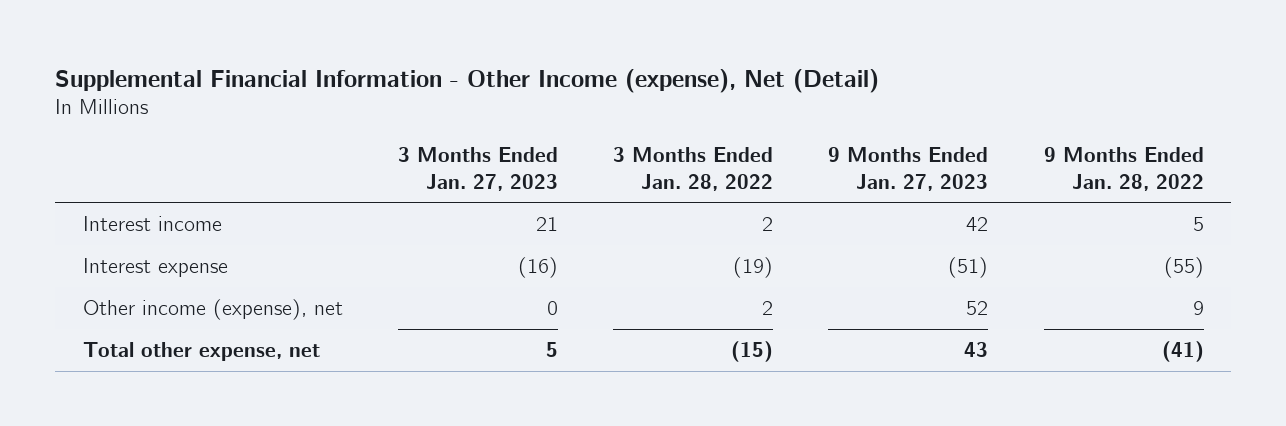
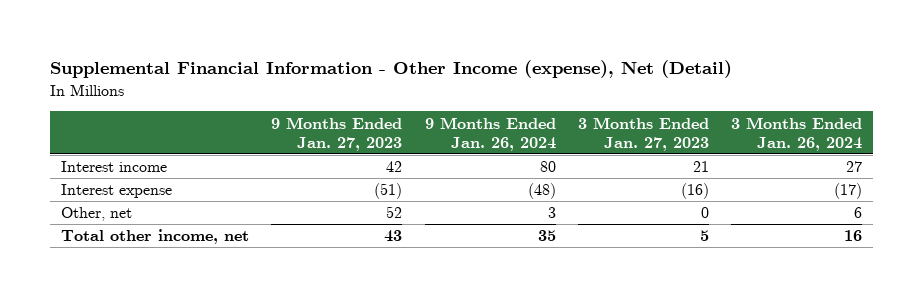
- | 3 Months Ended Jan. 27, 2023 | 3 Months Ended Jan. 28, 2022 | 9 Months Ended Jan. 27, 2023 | 9 Months Ended Jan. 28, 2022
+ | 9 Months Ended Jan. 27, 2023 | 9 Months Ended Jan. 26, 2024 | 3 Months Ended Jan. 27, 2023 | 3 Months Ended Jan. 26, 2024
- Other income (expense), net | 0 | 2 | 52 | 9
- Total other expense, net | 5 | (15) | 43 | (41)
+ Other, net | 52 | 3 | 0 | 6
+ Total other income, net | 43 | 35 | 5 | 16

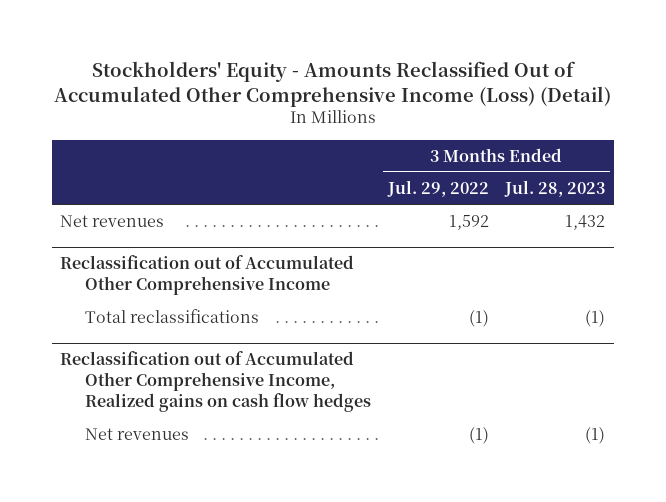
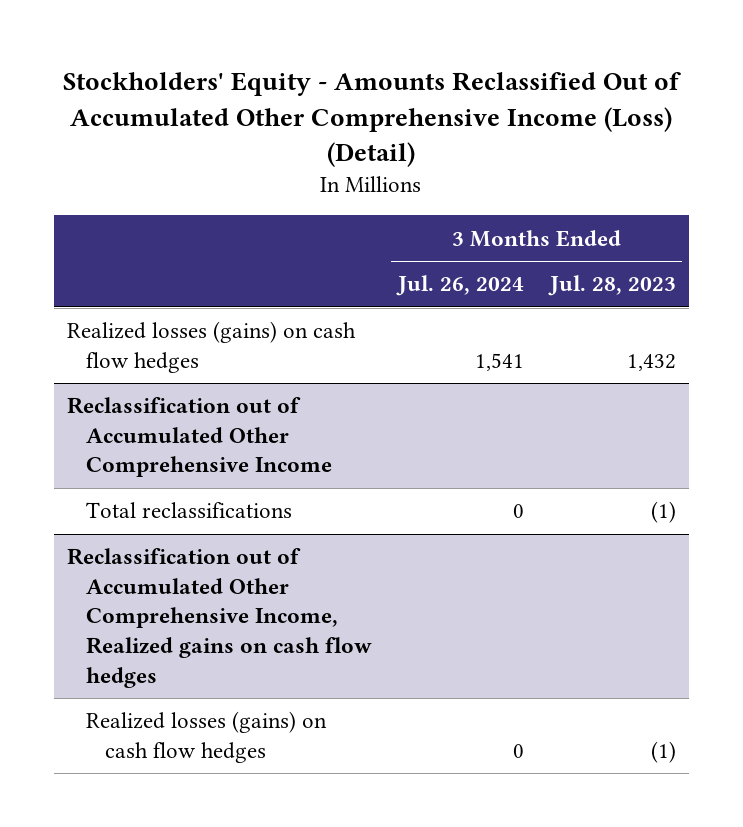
- | 3 Months Ended Jul. 29, 2022 | 3 Months Ended Jul. 28, 2023
+ | 3 Months Ended Jul. 26, 2024 | 3 Months Ended Jul. 28, 2023
- Net revenues | 1,592 | 1,432
+ Realized losses (gains) on cash flow hedges | 1,541 | 1,432
@ Reclassification out of Accumulated Other Comprehensive Income, Realized gains on cash flow hedges
- Net revenues | (1) | (1)
+ Realized losses (gains) on cash flow hedges | 0 | (1)

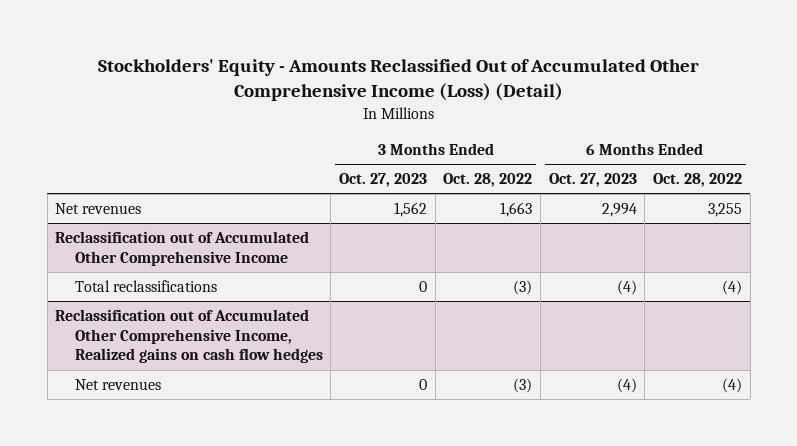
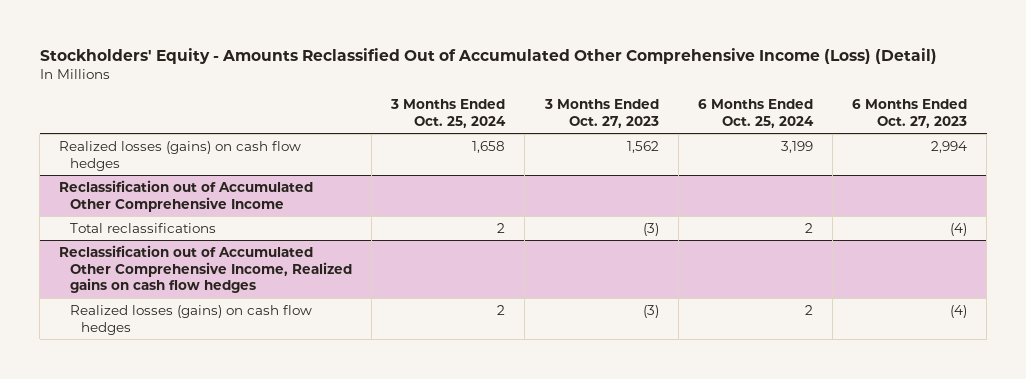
- | 3 Months Ended Oct. 27, 2023 | 3 Months Ended Oct. 28, 2022 | 6 Months Ended Oct. 27, 2023 | 6 Months Ended Oct. 28, 2022
+ | 3 Months Ended Oct. 25, 2024 | 3 Months Ended Oct. 27, 2023 | 6 Months Ended Oct. 25, 2024 | 6 Months Ended Oct. 27, 2023
- Net revenues | 1,562 | 1,663 | 2,994 | 3,255
+ Realized losses (gains) on cash flow hedges | 1,658 | 1,562 | 3,199 | 2,994
@ Reclassification out of Accumulated Other Comprehensive Income
- Total reclassifications | 0 | (3) | (4) | (4)
+ Total reclassifications | 2 | (3) | 2 | (4)
@ Reclassification out of Accumulated Other Comprehensive Income, Realized gains on cash flow hedges
- Net revenues | 0 | (3) | (4) | (4)
+ Realized losses (gains) on cash flow hedges | 2 | (3) | 2 | (4)

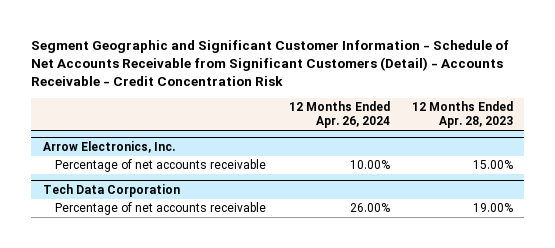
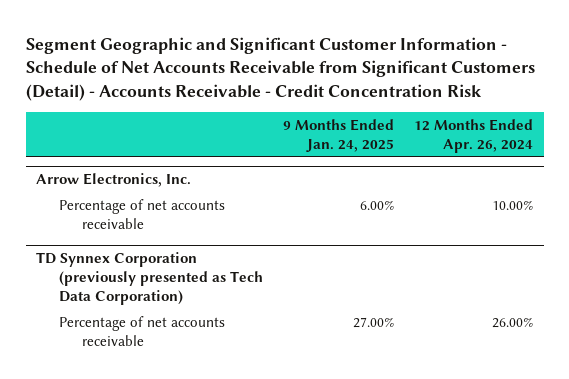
- | 12 Months Ended Apr. 26, 2024 | 12 Months Ended Apr. 28, 2023
+ | 9 Months Ended Jan. 24, 2025 | 12 Months Ended Apr. 26, 2024
- Tech Data Corporation
+ TD Synnex Corporation (previously presented as Tech Data Corporation)

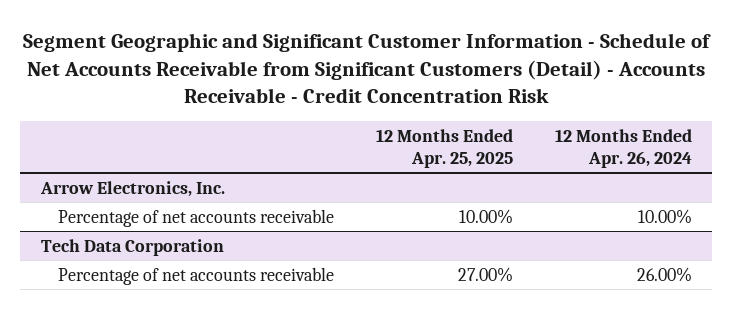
- | 9 Months Ended Jan. 24, 2025 | 12 Months Ended Apr. 26, 2024
+ | 12 Months Ended Apr. 25, 2025 | 12 Months Ended Apr. 26, 2024
- TD Synnex Corporation (previously presented as Tech Data Corporation)
+ Tech Data Corporation

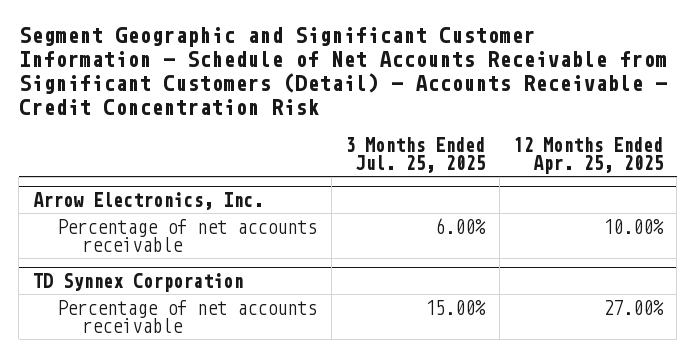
- | 12 Months Ended Apr. 25, 2025 | 12 Months Ended Apr. 26, 2024
+ | 3 Months Ended Jul. 25, 2025 | 12 Months Ended Apr. 25, 2025
- Tech Data Corporation
+ TD Synnex Corporation

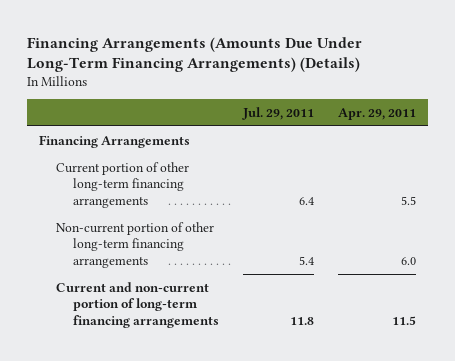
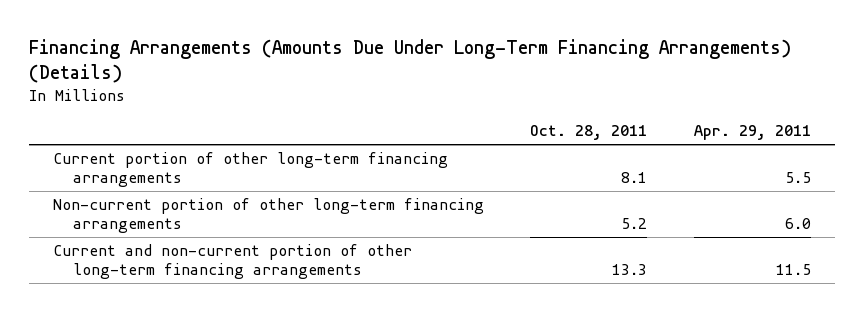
- | Jul. 29, 2011 | Apr. 29, 2011
+ | Oct. 28, 2011 | Apr. 29, 2011
- Financing Arrangements
- Current and non-current portion of long-term financing arrangements | 11.8 | 11.5
+ Current and non-current portion of other long-term financing arrangements | 13.3 | 11.5

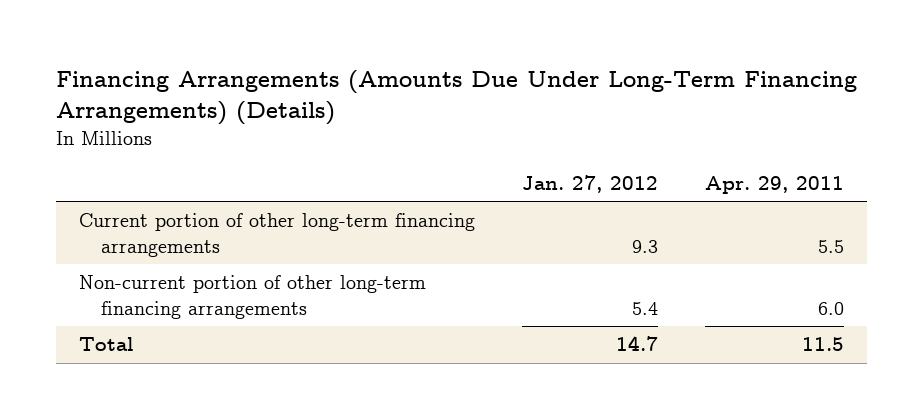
- | Oct. 28, 2011 | Apr. 29, 2011
+ | Jan. 27, 2012 | Apr. 29, 2011
- Current and non-current portion of other long-term financing arrangements | 13.3 | 11.5
+ Total | 14.7 | 11.5

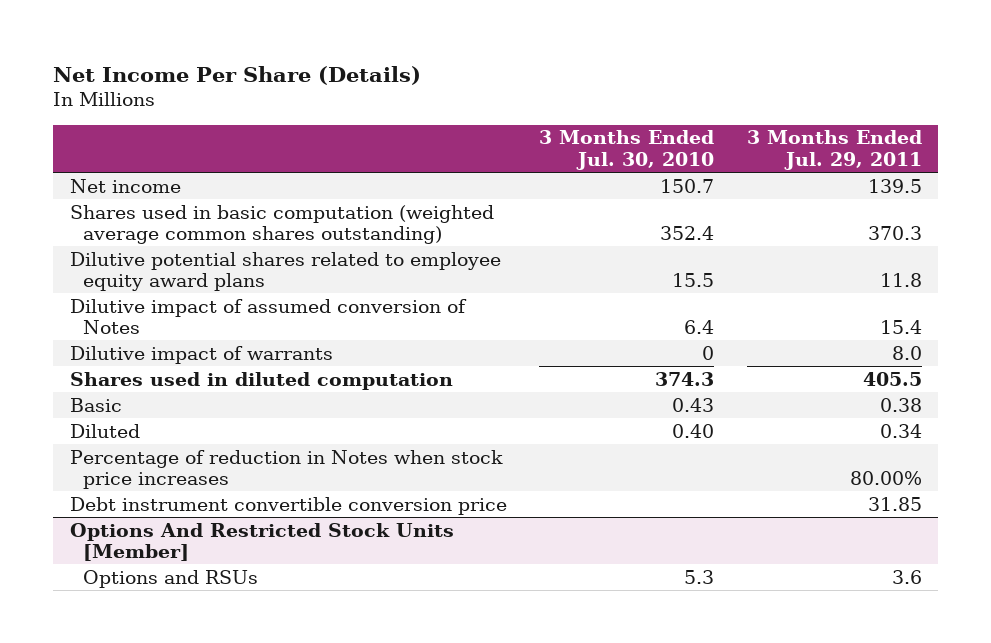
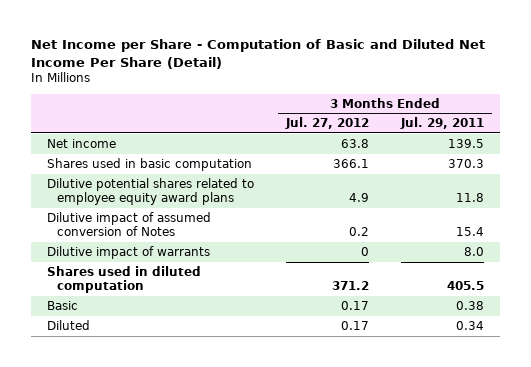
- Net Income Per Share (Details)
+ Net Income per Share - Computation of Basic and Diluted Net Income Per Share (Detail)
- | 3 Months Ended Jul. 30, 2010 | 3 Months Ended Jul. 29, 2011
+ | 3 Months Ended Jul. 27, 2012 | 3 Months Ended Jul. 29, 2011
- Shares used in basic computation (weighted average common shares outstanding) | 352.4 | 370.3
+ Shares used in basic computation | 366.1 | 370.3
- Percentage of reduction in Notes when stock price increases | | 80.00%
- Debt instrument convertible conversion price | | 31.85
- Options And Restricted Stock Units [Member]
- Options and RSUs | 5.3 | 3.6

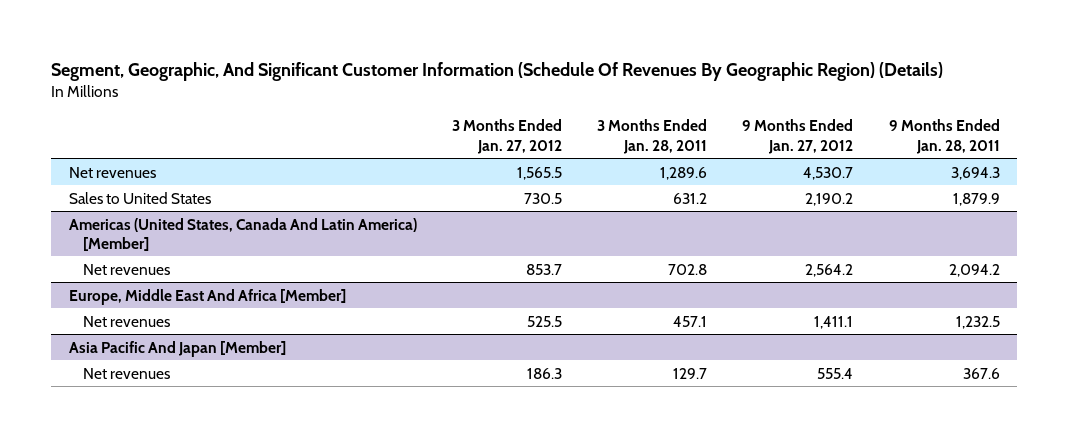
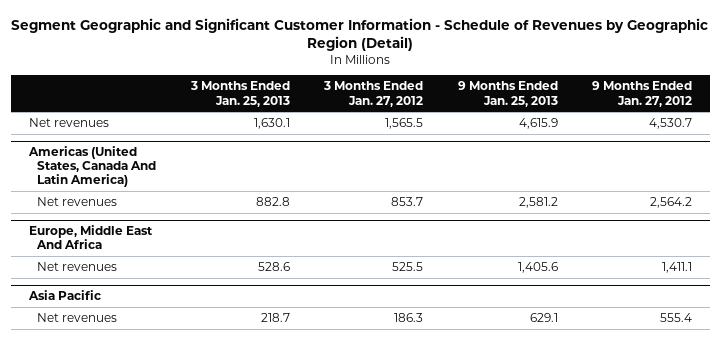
- Segment, Geographic, And Significant Customer Information (Schedule Of Revenues By Geographic Region) (Details)
+ Segment Geographic and Significant Customer Information - Schedule of Revenues by Geographic Region (Detail)
- | 3 Months Ended Jan. 27, 2012 | 3 Months Ended Jan. 28, 2011 | 9 Months Ended Jan. 27, 2012 | 9 Months Ended Jan. 28, 2011
+ | 3 Months Ended Jan. 25, 2013 | 3 Months Ended Jan. 27, 2012 | 9 Months Ended Jan. 25, 2013 | 9 Months Ended Jan. 27, 2012
- Sales to United States | 730.5 | 631.2 | 2,190.2 | 1,879.9
- Americas (United States, Canada And Latin America) [Member]
+ Americas (United States, Canada And Latin America)
- Europe, Middle East And Africa [Member]
+ Europe, Middle East And Africa
- Asia Pacific And Japan [Member]
+ Asia Pacific

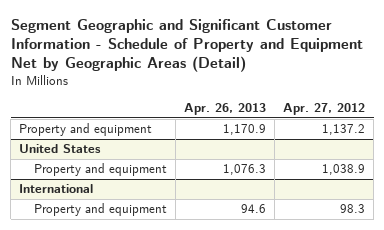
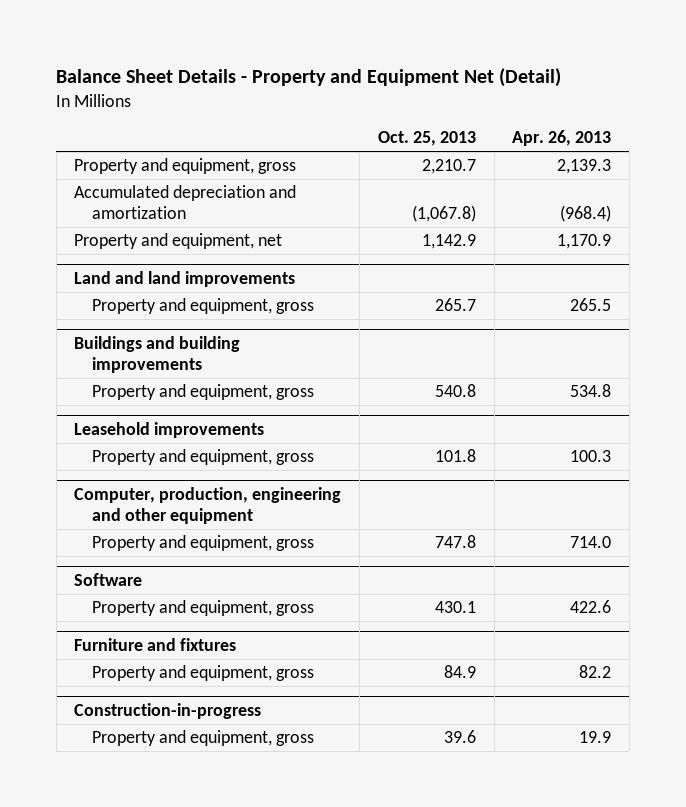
- Segment Geographic and Significant Customer Information - Schedule of Property and Equipment Net by Geographic Areas (Detail)
+ Balance Sheet Details - Property and Equipment Net (Detail)
- | Apr. 26, 2013 | Apr. 27, 2012
+ | Oct. 25, 2013 | Apr. 26, 2013
- Property and equipment | 1,170.9 | 1,137.2
- United States
- Property and equipment | 1,076.3 | 1,038.9
- International
- Property and equipment | 94.6 | 98.3
+ Property and equipment, gross | 2,210.7 | 2,139.3
+ Accumulated depreciation and amortization | (1,067.8) | (968.4)
+ Property and equipment, net | 1,142.9 | 1,170.9
+ Land and land improvements
+ Property and equipment, gross | 265.7 | 265.5
+ Buildings and building improvements
+ Property and equipment, gross | 540.8 | 534.8
+ Leasehold improvements
+ Property and equipment, gross | 101.8 | 100.3
+ Computer, production, engineering and other equipment
+ Property and equipment, gross | 747.8 | 714.0
+ Software
+ Property and equipment, gross | 430.1 | 422.6
+ Furniture and fixtures
+ Property and equipment, gross | 84.9 | 82.2
+ Construction-in-progress
+ Property and equipment, gross | 39.6 | 19.9

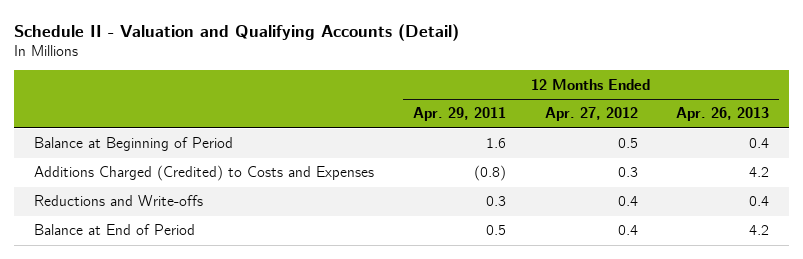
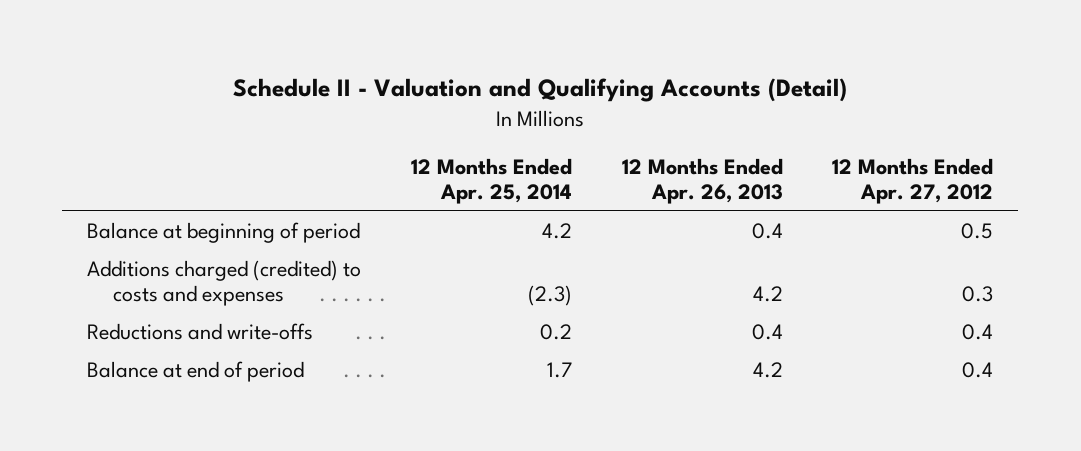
- | 12 Months Ended Apr. 29, 2011 | 12 Months Ended Apr. 27, 2012 | 12 Months Ended Apr. 26, 2013
+ | 12 Months Ended Apr. 25, 2014 | 12 Months Ended Apr. 26, 2013 | 12 Months Ended Apr. 27, 2012
- Balance at Beginning of Period | 1.6 | 0.5 | 0.4
- Additions Charged (Credited) to Costs and Expenses | (0.8) | 0.3 | 4.2
- Reductions and Write-offs | 0.3 | 0.4 | 0.4
- Balance at End of Period | 0.5 | 0.4 | 4.2
+ Balance at beginning of period | 4.2 | 0.4 | 0.5
+ Additions charged (credited) to costs and expenses | (2.3) | 4.2 | 0.3
+ Reductions and write-offs | 0.2 | 0.4 | 0.4
+ Balance at end of period | 1.7 | 4.2 | 0.4

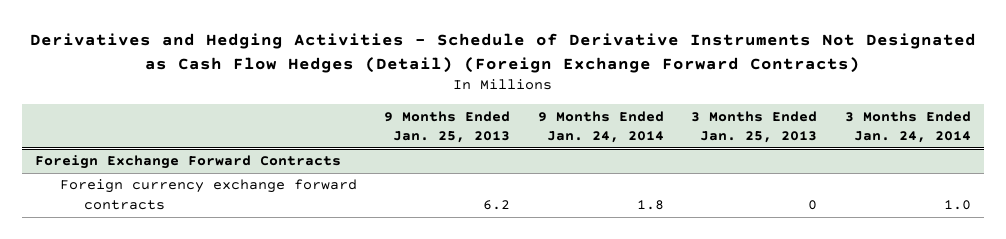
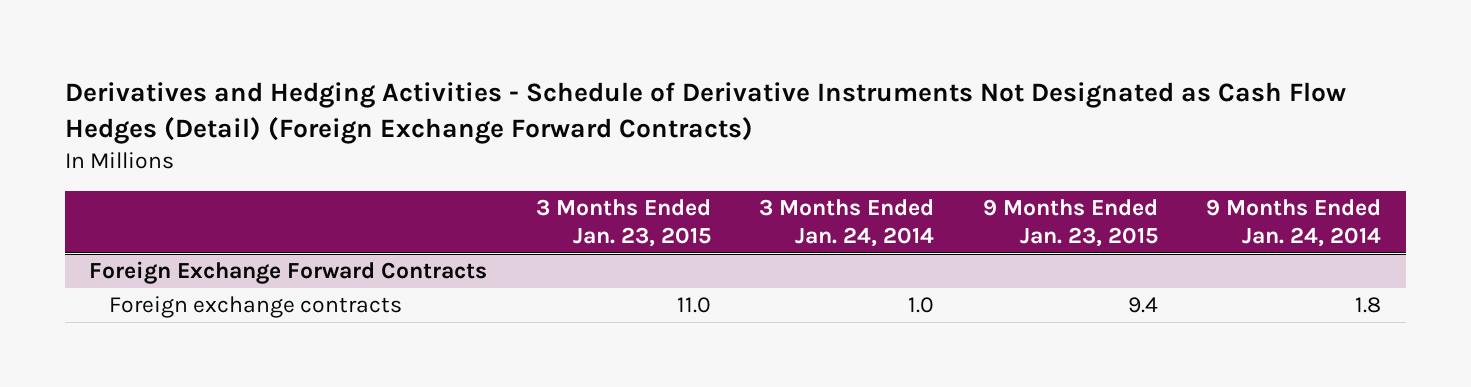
- | 9 Months Ended Jan. 25, 2013 | 9 Months Ended Jan. 24, 2014 | 3 Months Ended Jan. 25, 2013 | 3 Months Ended Jan. 24, 2014
+ | 3 Months Ended Jan. 23, 2015 | 3 Months Ended Jan. 24, 2014 | 9 Months Ended Jan. 23, 2015 | 9 Months Ended Jan. 24, 2014
@ Foreign Exchange Forward Contracts
- Foreign currency exchange forward contracts | 6.2 | 1.8 | 0 | 1.0
+ Foreign exchange contracts | 11.0 | 1.0 | 9.4 | 1.8

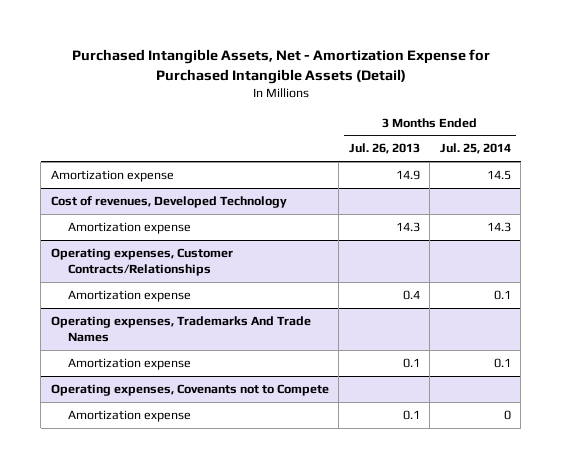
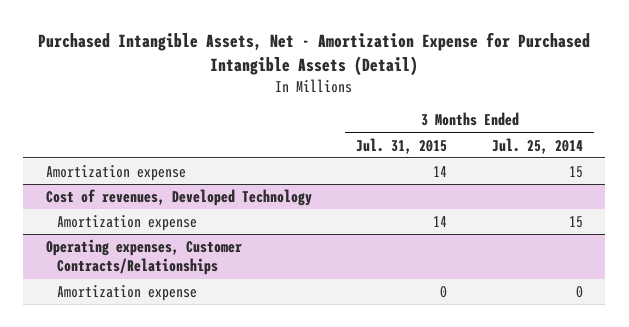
- | 3 Months Ended Jul. 26, 2013 | 3 Months Ended Jul. 25, 2014
+ | 3 Months Ended Jul. 31, 2015 | 3 Months Ended Jul. 25, 2014
- Amortization expense | 14.9 | 14.5
+ Amortization expense | 14 | 15
@ Cost of revenues, Developed Technology
- Amortization expense | 14.3 | 14.3
+ Amortization expense | 14 | 15
@ Operating expenses, Customer Contracts/Relationships
- Amortization expense | 0.4 | 0.1
- Operating expenses, Trademarks And Trade Names
- Amortization expense | 0.1 | 0.1
- Operating expenses, Covenants not to Compete

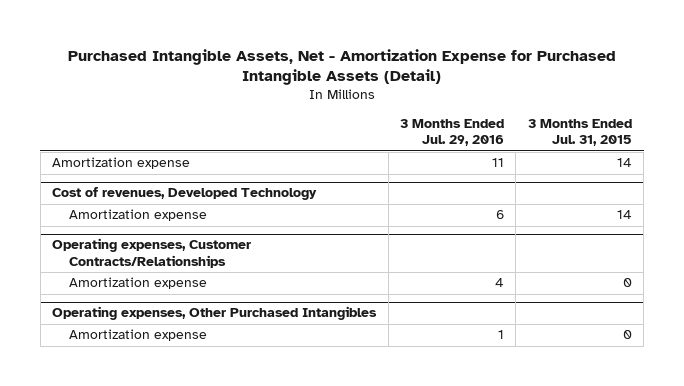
- | 3 Months Ended Jul. 31, 2015 | 3 Months Ended Jul. 25, 2014
+ | 3 Months Ended Jul. 29, 2016 | 3 Months Ended Jul. 31, 2015
+ Operating expenses, Other Purchased Intangibles
+ Amortization expense | 1 | 0

